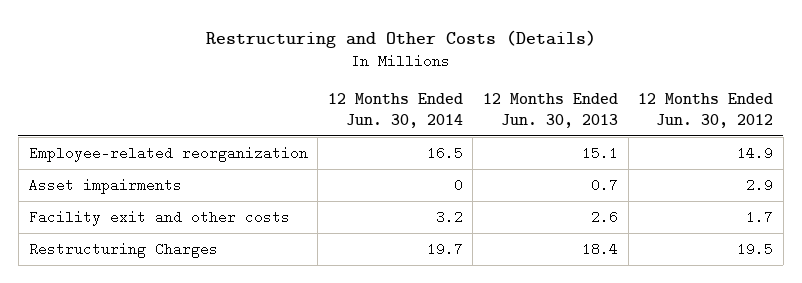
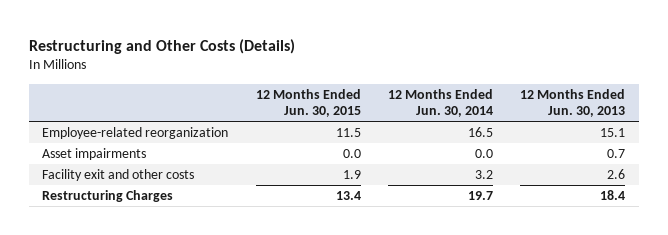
- | 12 Months Ended Jun. 30, 2014 | 12 Months Ended Jun. 30, 2013 | 12 Months Ended Jun. 30, 2012
+ | 12 Months Ended Jun. 30, 2015 | 12 Months Ended Jun. 30, 2014 | 12 Months Ended Jun. 30, 2013
- Asset impairments | 0 | 0.7 | 2.9
+ Asset impairments | 0.0 | 0.0 | 0.7

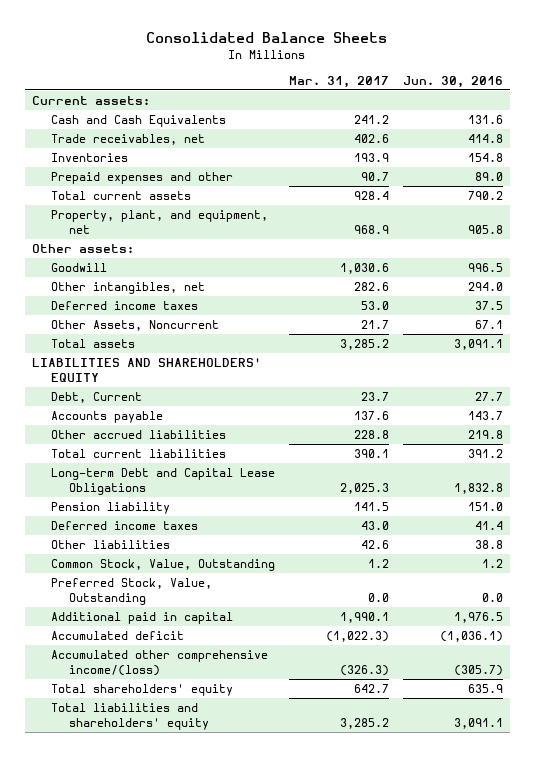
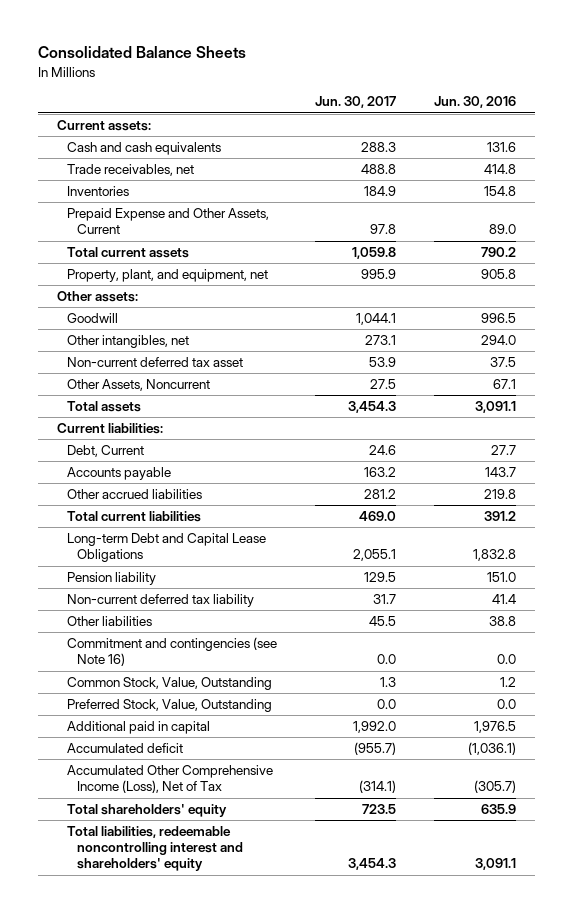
- | Mar. 31, 2017 | Jun. 30, 2016
+ | Jun. 30, 2017 | Jun. 30, 2016
- Cash and Cash Equivalents | 241.2 | 131.6
+ Cash and cash equivalents | 288.3 | 131.6
- Prepaid expenses and other | 90.7 | 89.0
+ Prepaid Expense and Other Assets, Current | 97.8 | 89.0
- Deferred income taxes | 53.0 | 37.5
+ Non-current deferred tax asset | 53.9 | 37.5
- LIABILITIES AND SHAREHOLDERS' EQUITY
+ Current liabilities:
- Deferred income taxes | 43.0 | 41.4
+ Non-current deferred tax liability | 31.7 | 41.4
+ Commitment and contingencies (see Note 16) | 0.0 | 0.0
- Accumulated other comprehensive income/(loss) | (326.3) | (305.7)
+ Accumulated Other Comprehensive Income (Loss), Net of Tax | (314.1) | (305.7)
- Total liabilities and shareholders' equity | 3,285.2 | 3,091.1
+ Total liabilities, redeemable noncontrolling interest and shareholders' equity | 3,454.3 | 3,091.1

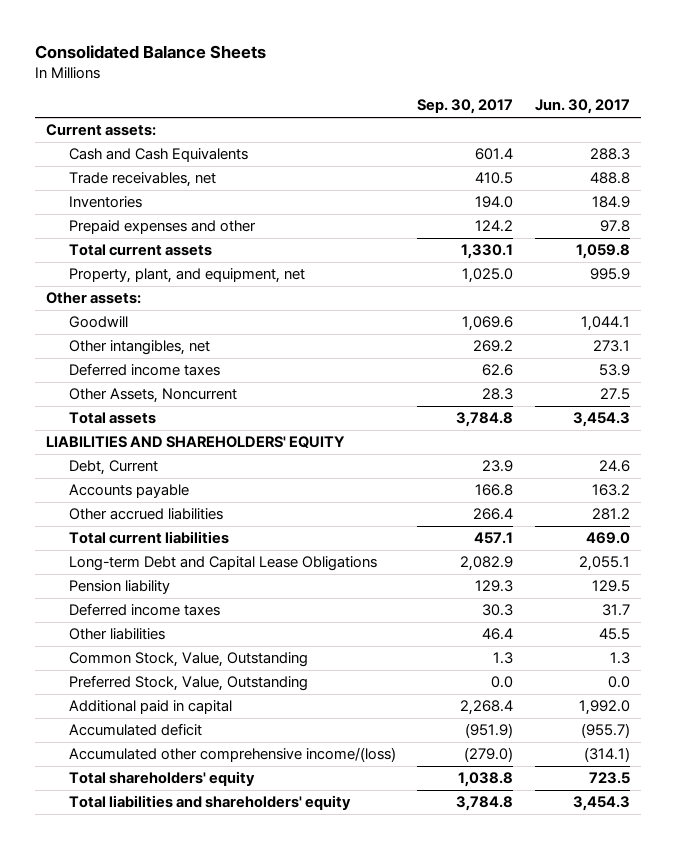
- | Jun. 30, 2017 | Jun. 30, 2016
+ | Sep. 30, 2017 | Jun. 30, 2017
- Cash and cash equivalents | 288.3 | 131.6
+ Cash and Cash Equivalents | 601.4 | 288.3
- Prepaid Expense and Other Assets, Current | 97.8 | 89.0
+ Prepaid expenses and other | 124.2 | 97.8
- Non-current deferred tax asset | 53.9 | 37.5
+ Deferred income taxes | 62.6 | 53.9
- Current liabilities:
+ LIABILITIES AND SHAREHOLDERS' EQUITY
- Non-current deferred tax liability | 31.7 | 41.4
+ Deferred income taxes | 30.3 | 31.7
- Commitment and contingencies (see Note 16) | 0.0 | 0.0
- Accumulated Other Comprehensive Income (Loss), Net of Tax | (314.1) | (305.7)
+ Accumulated other comprehensive income/(loss) | (279.0) | (314.1)
- Total liabilities, redeemable noncontrolling interest and shareholders' equity | 3,454.3 | 3,091.1
+ Total liabilities and shareholders' equity | 3,784.8 | 3,454.3

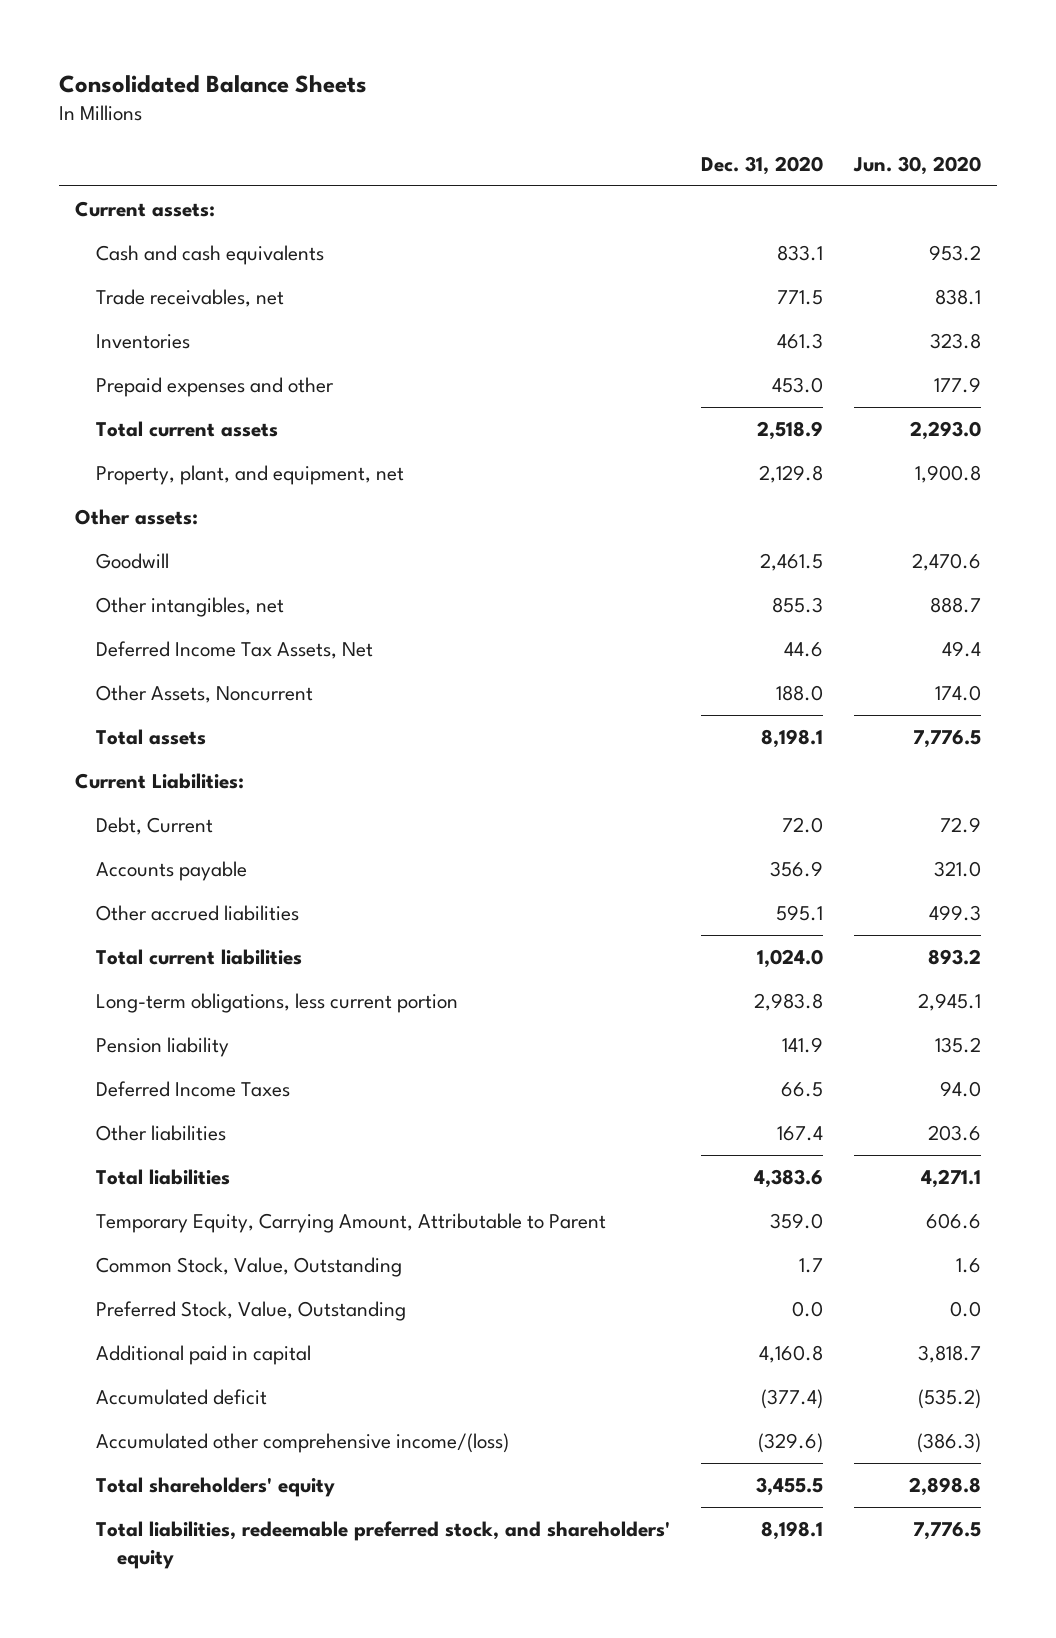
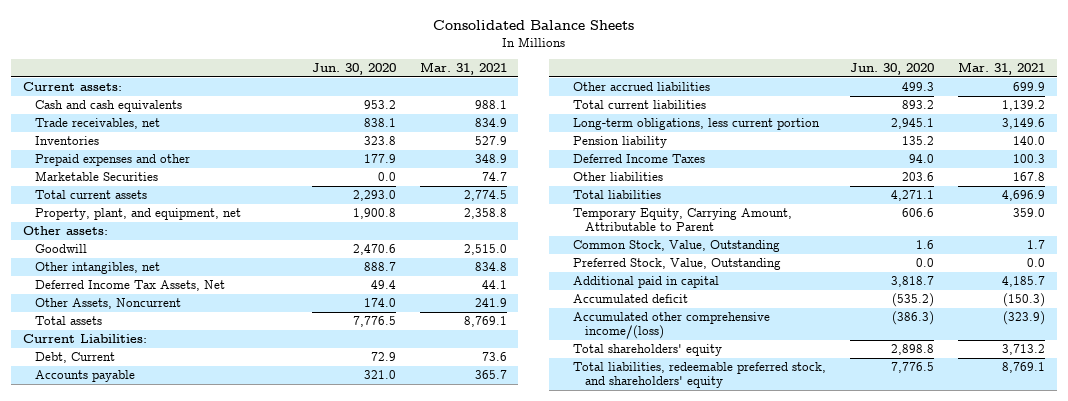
- | Dec. 31, 2020 | Jun. 30, 2020
+ | Jun. 30, 2020 | Mar. 31, 2021
+ Marketable Securities | 0.0 | 74.7

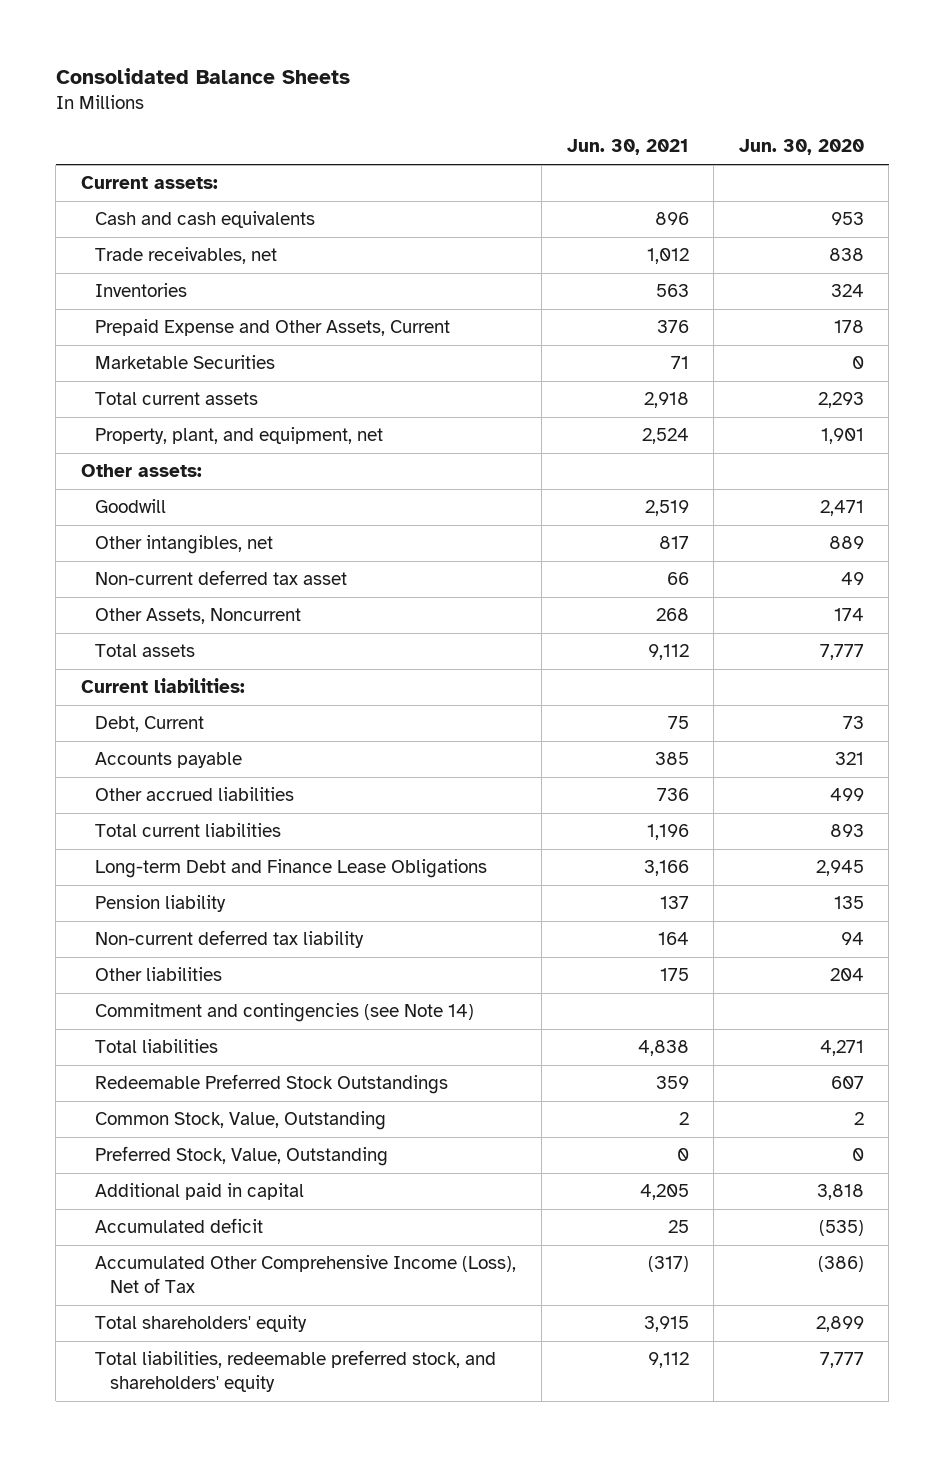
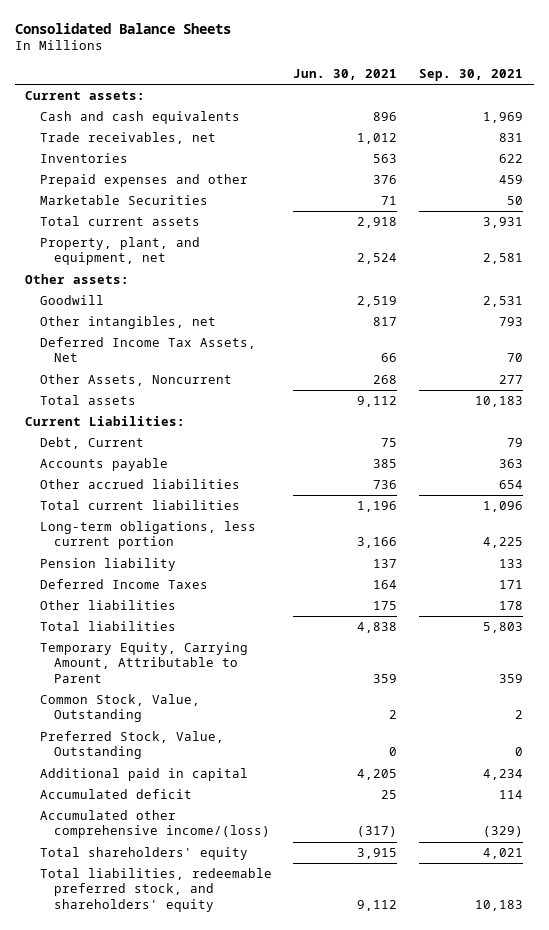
- | Jun. 30, 2021 | Jun. 30, 2020
+ | Jun. 30, 2021 | Sep. 30, 2021
- Prepaid Expense and Other Assets, Current | 376 | 178
+ Prepaid expenses and other | 376 | 459
- Non-current deferred tax asset | 66 | 49
+ Deferred Income Tax Assets, Net | 66 | 70
- Current liabilities:
+ Current Liabilities:
- Long-term Debt and Finance Lease Obligations | 3,166 | 2,945
+ Long-term obligations, less current portion | 3,166 | 4,225
- Non-current deferred tax liability | 164 | 94
+ Deferred Income Taxes | 164 | 171
- Commitment and contingencies (see Note 14)
- Redeemable Preferred Stock Outstandings | 359 | 607
+ Temporary Equity, Carrying Amount, Attributable to Parent | 359 | 359
- Accumulated Other Comprehensive Income (Loss), Net of Tax | (317) | (386)
+ Accumulated other comprehensive income/(loss) | (317) | (329)

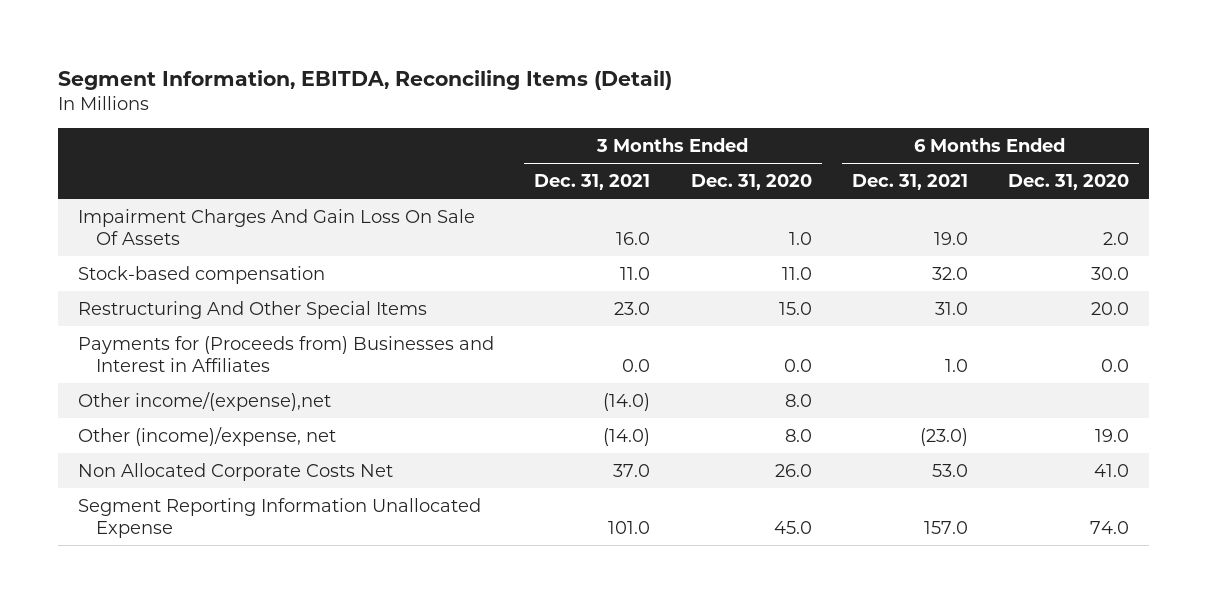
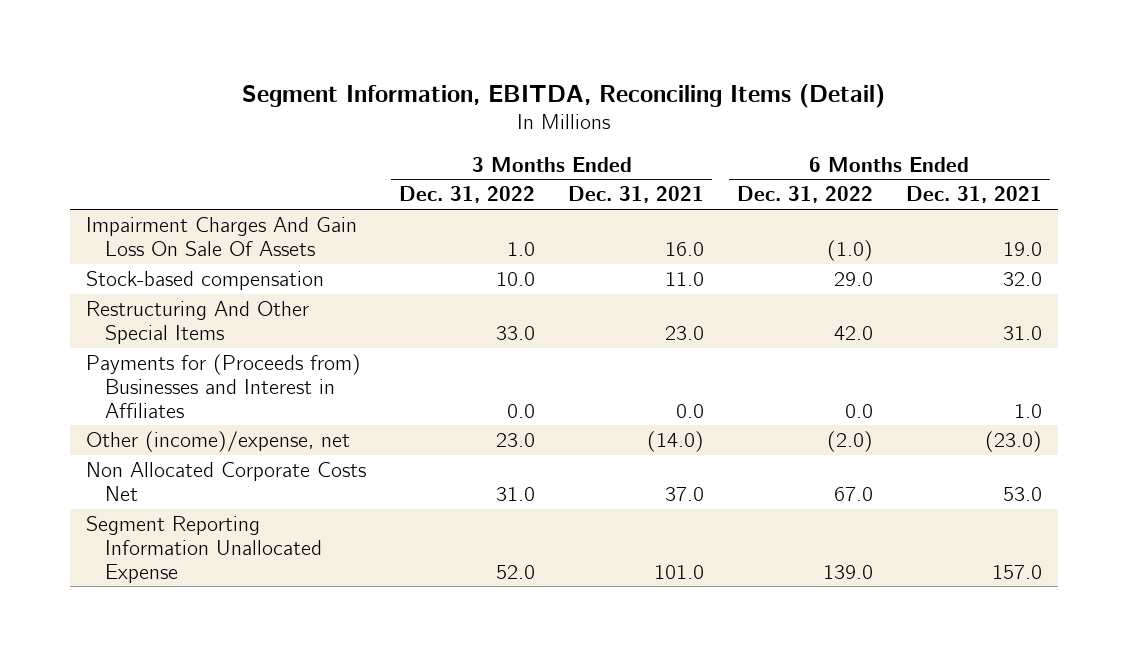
- | 3 Months Ended Dec. 31, 2021 | 3 Months Ended Dec. 31, 2020 | 6 Months Ended Dec. 31, 2021 | 6 Months Ended Dec. 31, 2020
+ | 3 Months Ended Dec. 31, 2022 | 3 Months Ended Dec. 31, 2021 | 6 Months Ended Dec. 31, 2022 | 6 Months Ended Dec. 31, 2021
- Other income/(expense),net | (14.0) | 8.0 | |

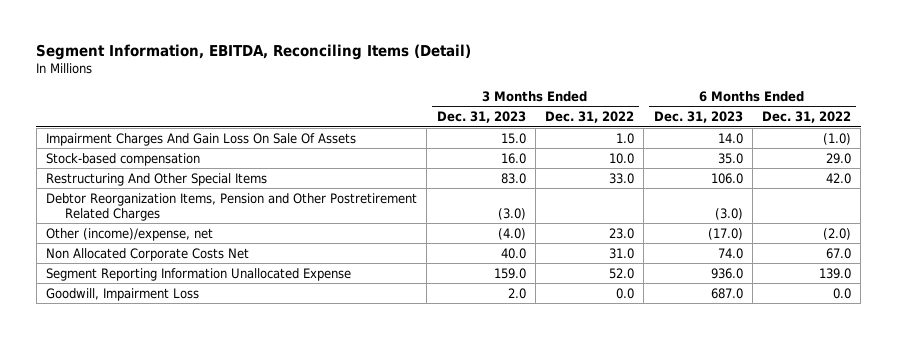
- | 3 Months Ended Dec. 31, 2022 | 3 Months Ended Dec. 31, 2021 | 6 Months Ended Dec. 31, 2022 | 6 Months Ended Dec. 31, 2021
+ | 3 Months Ended Dec. 31, 2023 | 3 Months Ended Dec. 31, 2022 | 6 Months Ended Dec. 31, 2023 | 6 Months Ended Dec. 31, 2022
- Payments for (Proceeds from) Businesses and Interest in Affiliates | 0.0 | 0.0 | 0.0 | 1.0
+ Debtor Reorganization Items, Pension and Other Postretirement Related Charges | (3.0) | | (3.0) |
+ Goodwill, Impairment Loss | 2.0 | 0.0 | 687.0 | 0.0

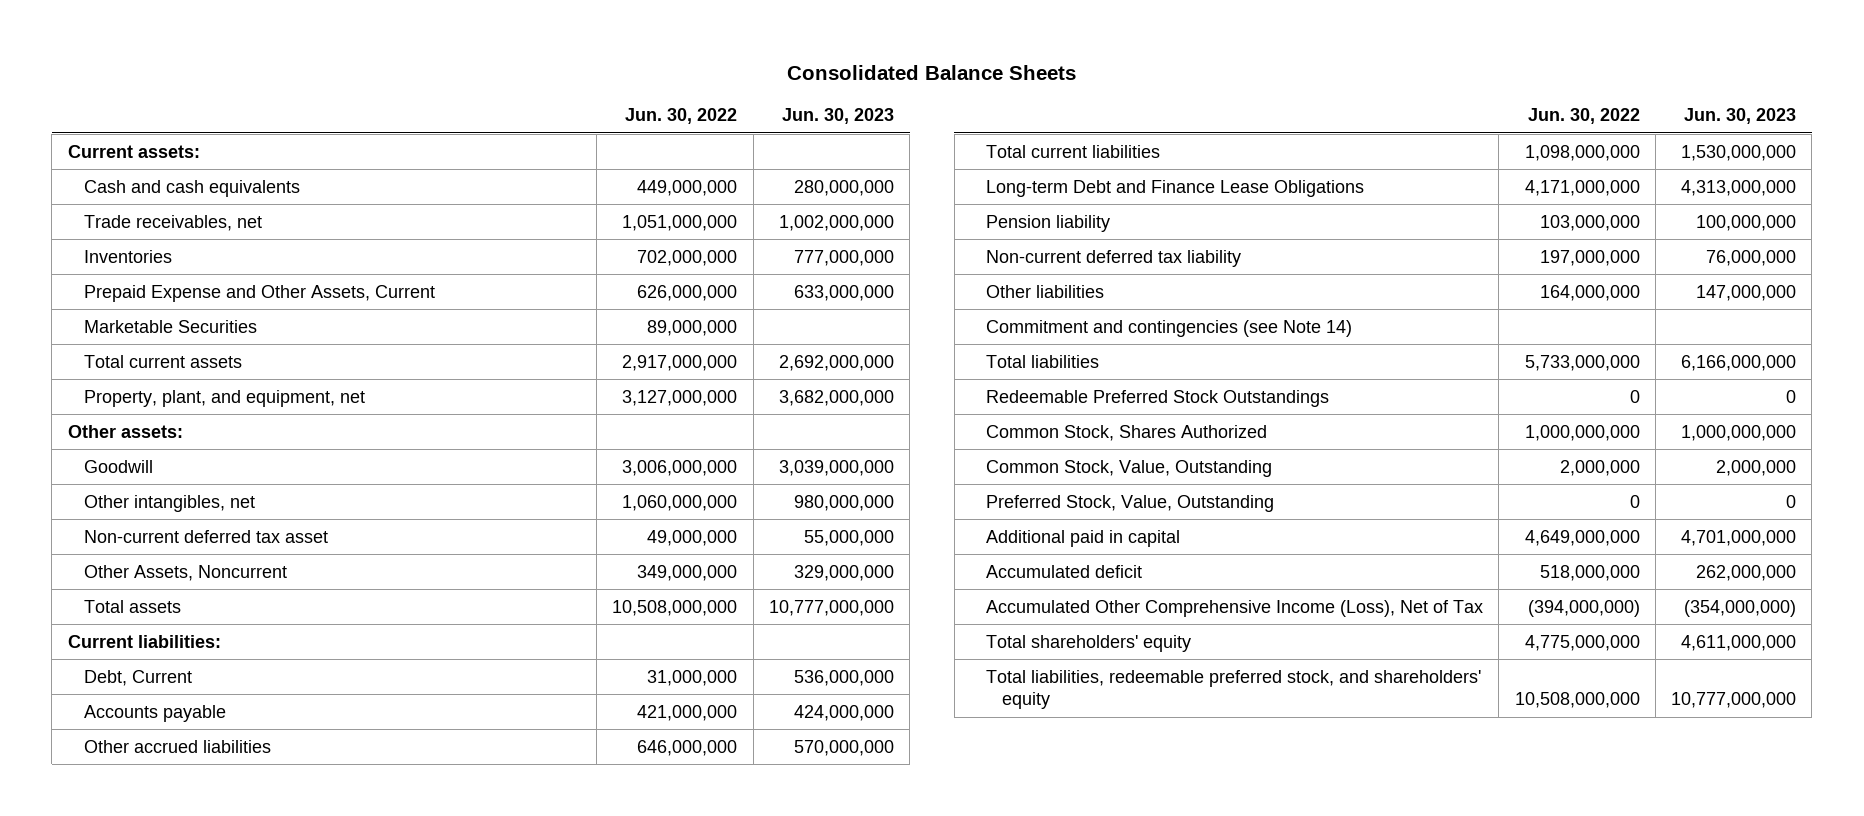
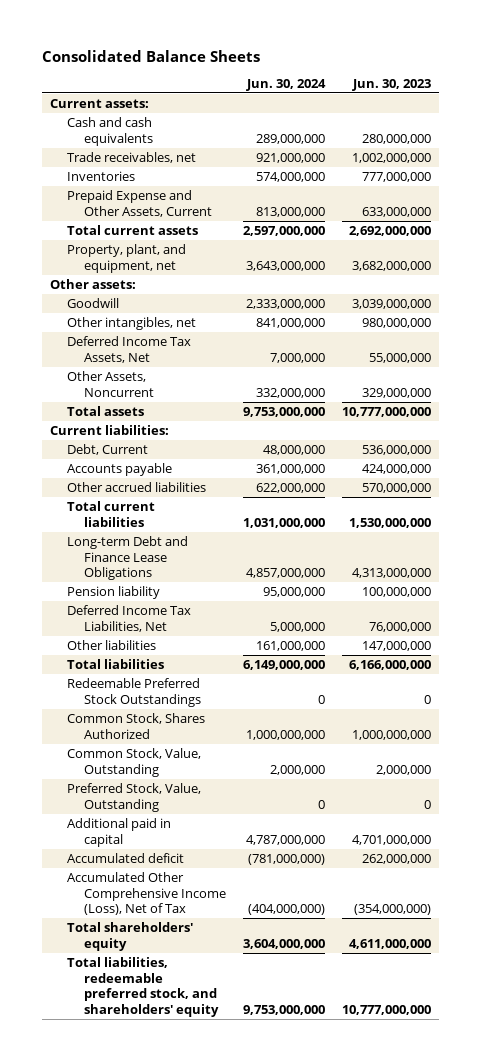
- | Jun. 30, 2022 | Jun. 30, 2023
+ | Jun. 30, 2024 | Jun. 30, 2023
- Marketable Securities | 89,000,000 |
- Non-current deferred tax asset | 49,000,000 | 55,000,000
+ Deferred Income Tax Assets, Net | 7,000,000 | 55,000,000
- Non-current deferred tax liability | 197,000,000 | 76,000,000
+ Deferred Income Tax Liabilities, Net | 5,000,000 | 76,000,000
- Commitment and contingencies (see Note 14)

